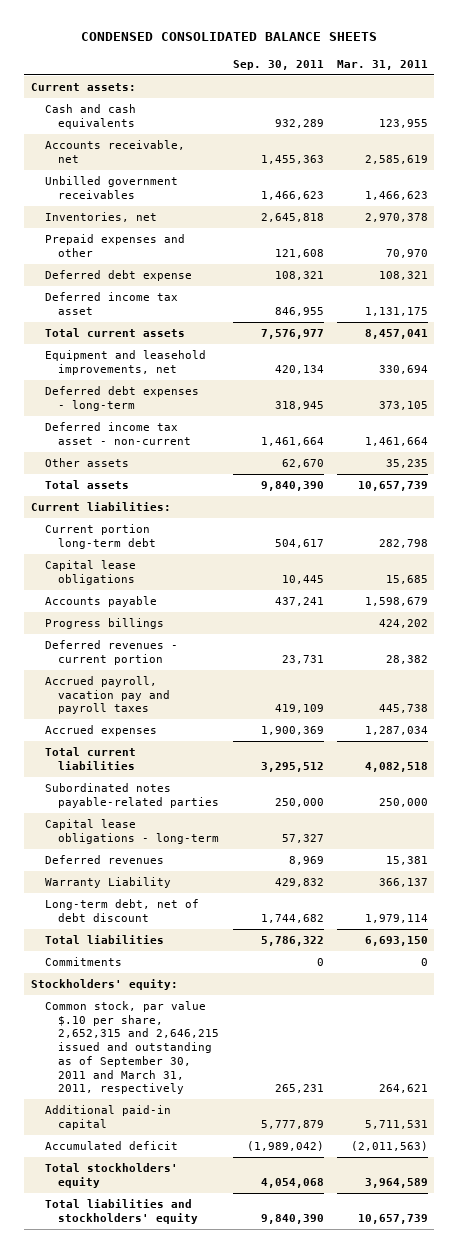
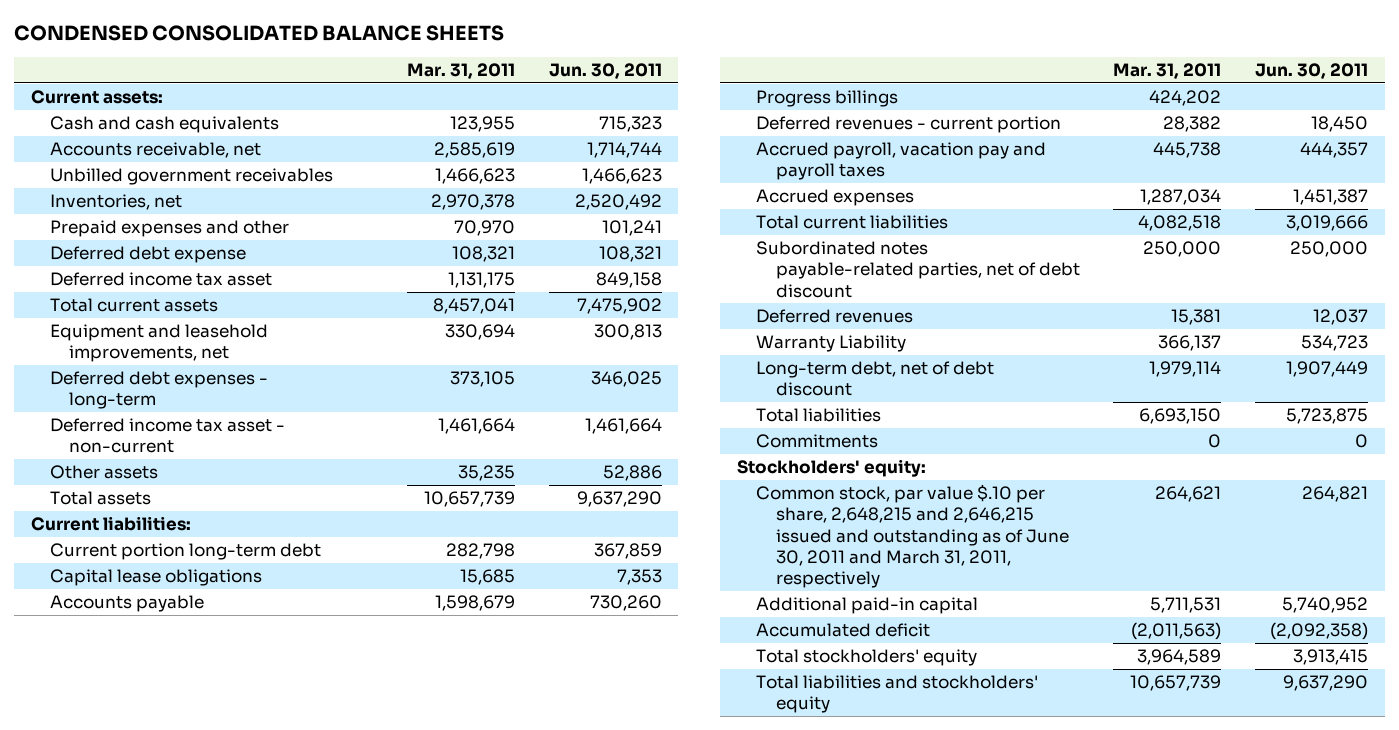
- | Sep. 30, 2011 | Mar. 31, 2011
+ | Mar. 31, 2011 | Jun. 30, 2011
- Subordinated notes payable-related parties | 250,000 | 250,000
- Capital lease obligations - long-term | 57,327 |
+ Subordinated notes payable-related parties, net of debt discount | 250,000 | 250,000
- Common stock, par value $.10 per share, 2,652,315 and 2,646,215 issued and outstanding as of September 30, 2011 and March 31, 2011, respectively | 265,231 | 264,621
+ Common stock, par value $.10 per share, 2,648,215 and 2,646,215 issued and outstanding as of June 30, 2011 and March 31, 2011, respectively | 264,621 | 264,821

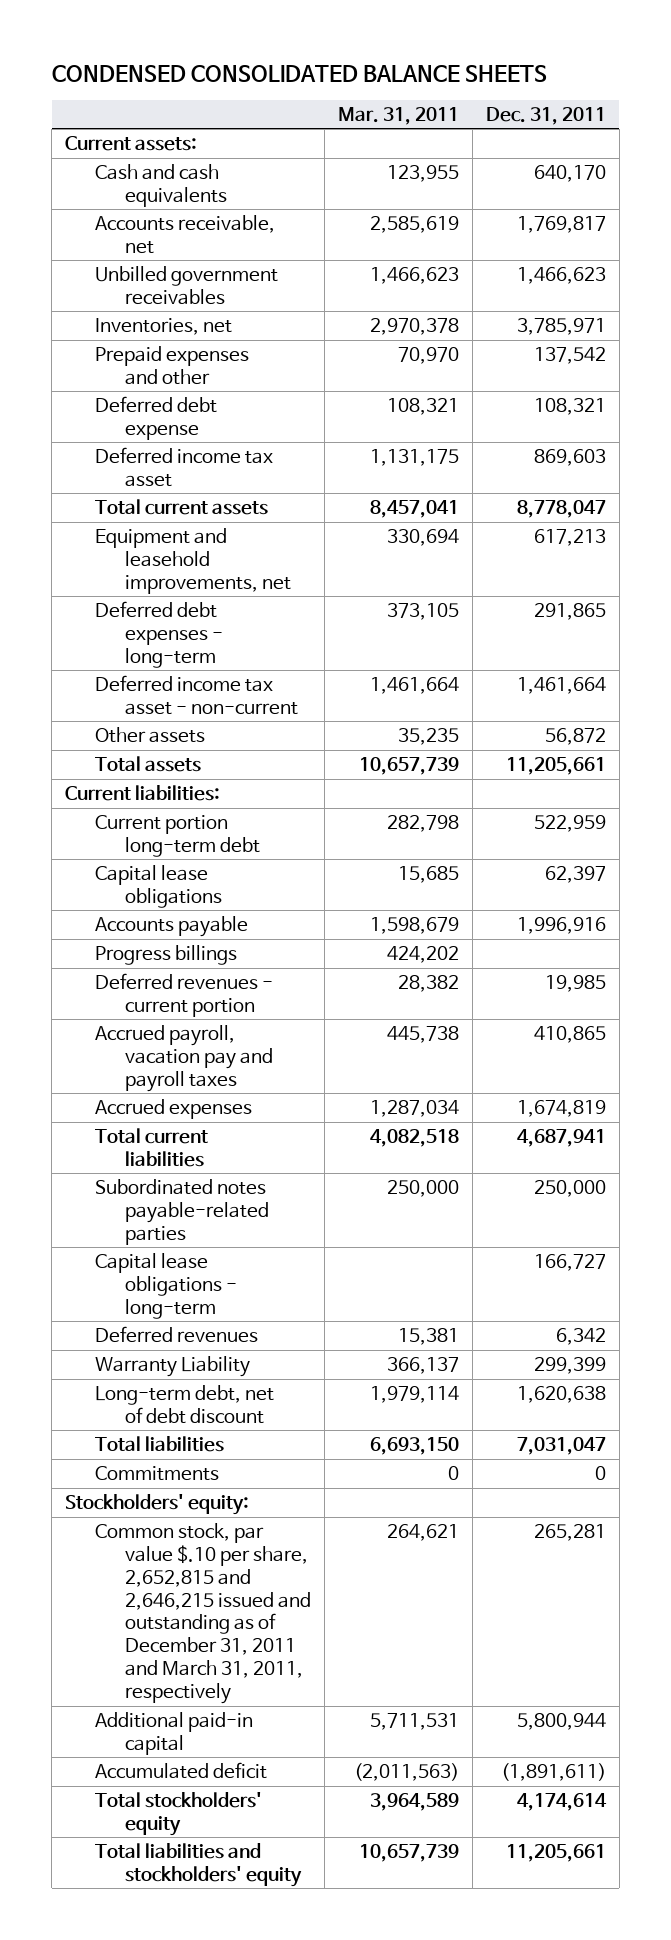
- | Mar. 31, 2011 | Jun. 30, 2011
+ | Mar. 31, 2011 | Dec. 31, 2011
- Subordinated notes payable-related parties, net of debt discount | 250,000 | 250,000
+ Subordinated notes payable-related parties | 250,000 | 250,000
+ Capital lease obligations - long-term | | 166,727
- Common stock, par value $.10 per share, 2,648,215 and 2,646,215 issued and outstanding as of June 30, 2011 and March 31, 2011, respectively | 264,621 | 264,821
+ Common stock, par value $.10 per share, 2,652,815 and 2,646,215 issued and outstanding as of December 31, 2011 and March 31, 2011, respectively | 264,621 | 265,281

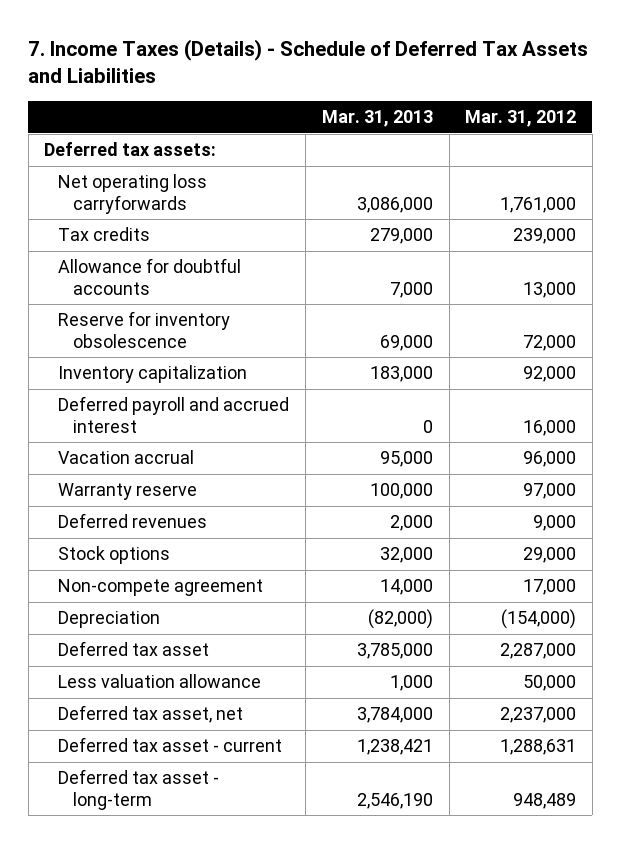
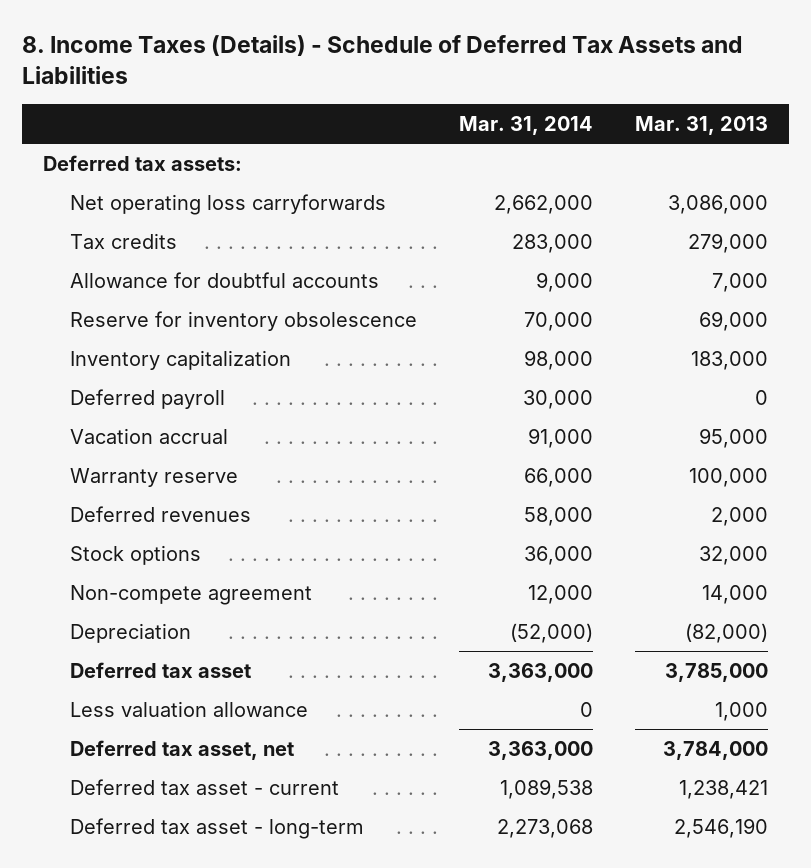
- 7. Income Taxes (Details) - Schedule of Deferred Tax Assets and Liabilities
+ 8. Income Taxes (Details) - Schedule of Deferred Tax Assets and Liabilities
- | Mar. 31, 2013 | Mar. 31, 2012
+ | Mar. 31, 2014 | Mar. 31, 2013
- Deferred payroll and accrued interest | 0 | 16,000
+ Deferred payroll | 30,000 | 0

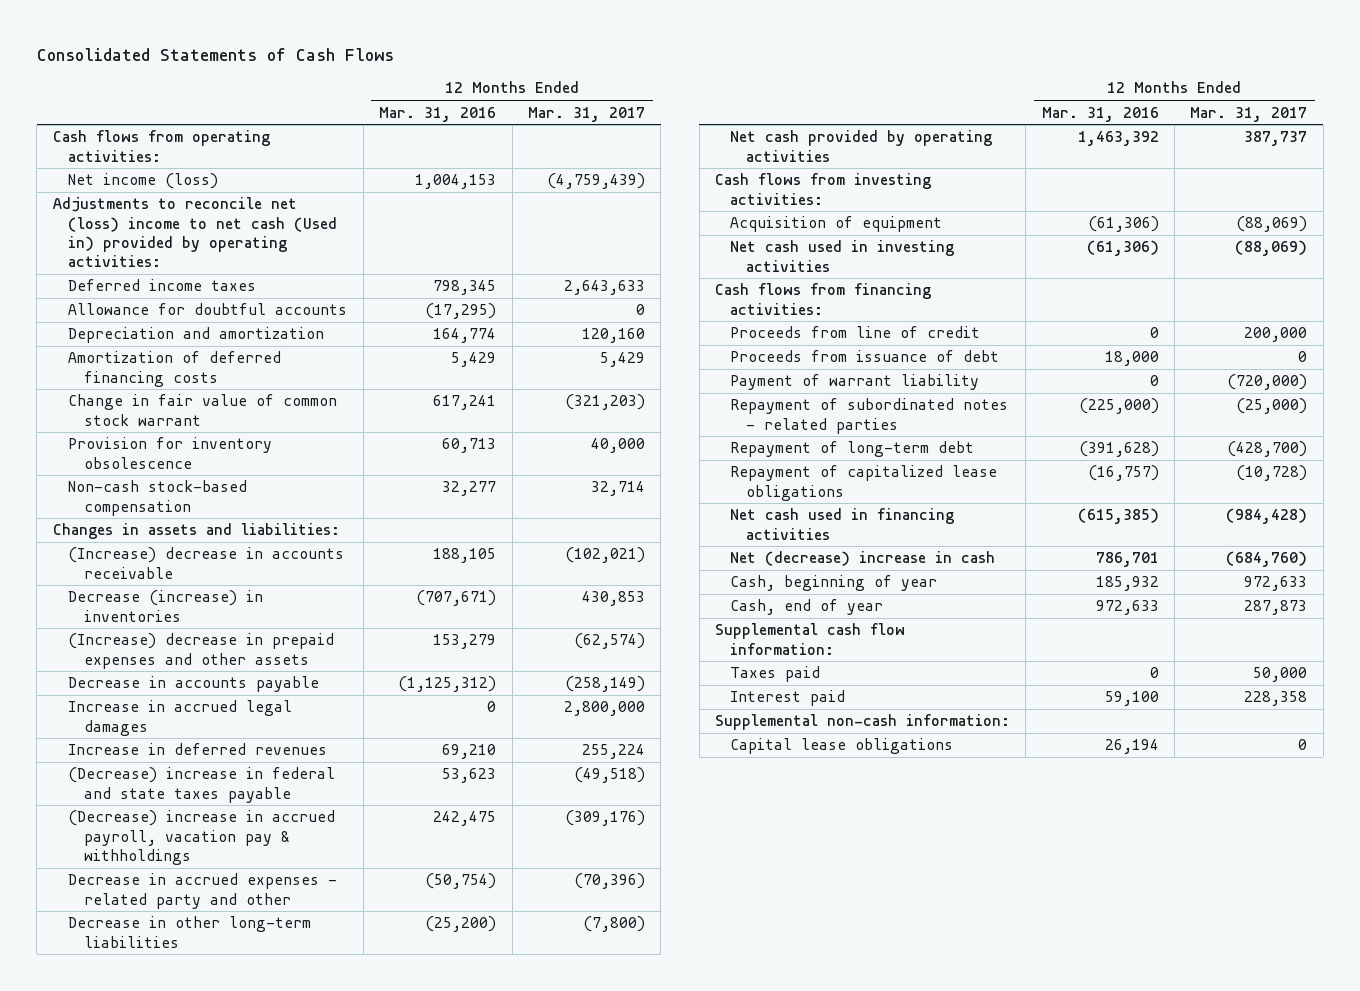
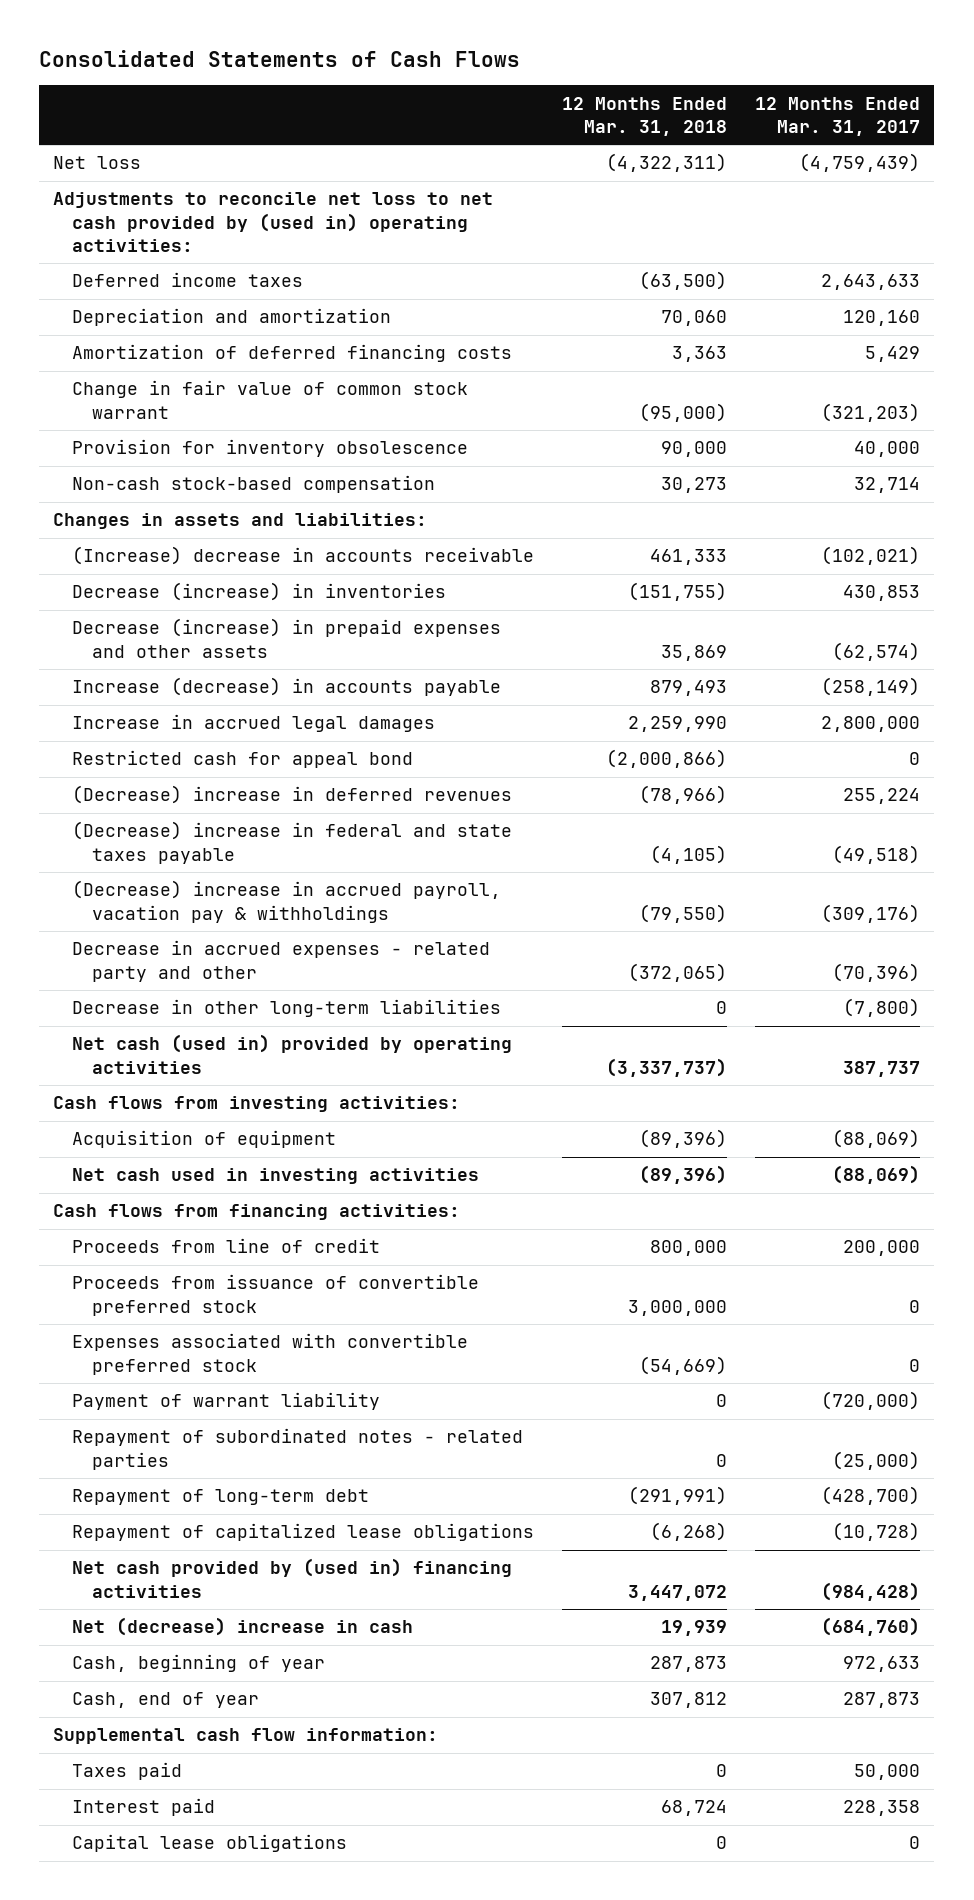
- | 12 Months Ended Mar. 31, 2016 | 12 Months Ended Mar. 31, 2017
+ | 12 Months Ended Mar. 31, 2018 | 12 Months Ended Mar. 31, 2017
- Cash flows from operating activities:
- Net income (loss) | 1,004,153 | (4,759,439)
- Adjustments to reconcile net (loss) income to net cash (Used in) provided by operating activities:
+ Net loss | (4,322,311) | (4,759,439)
+ Adjustments to reconcile net loss to net cash provided by (used in) operating activities:
- Allowance for doubtful accounts | (17,295) | 0
- (Increase) decrease in prepaid expenses and other assets | 153,279 | (62,574)
- Decrease in accounts payable | (1,125,312) | (258,149)
+ Decrease (increase) in prepaid expenses and other assets | 35,869 | (62,574)
+ Increase (decrease) in accounts payable | 879,493 | (258,149)
- Increase in deferred revenues | 69,210 | 255,224
+ Restricted cash for appeal bond | (2,000,866) | 0
+ (Decrease) increase in deferred revenues | (78,966) | 255,224
- Net cash provided by operating activities | 1,463,392 | 387,737
+ Net cash (used in) provided by operating activities | (3,337,737) | 387,737
- Proceeds from issuance of debt | 18,000 | 0
+ Proceeds from issuance of convertible preferred stock | 3,000,000 | 0
+ Expenses associated with convertible preferred stock | (54,669) | 0
- Net cash used in financing activities | (615,385) | (984,428)
+ Net cash provided by (used in) financing activities | 3,447,072 | (984,428)
- Supplemental non-cash information:

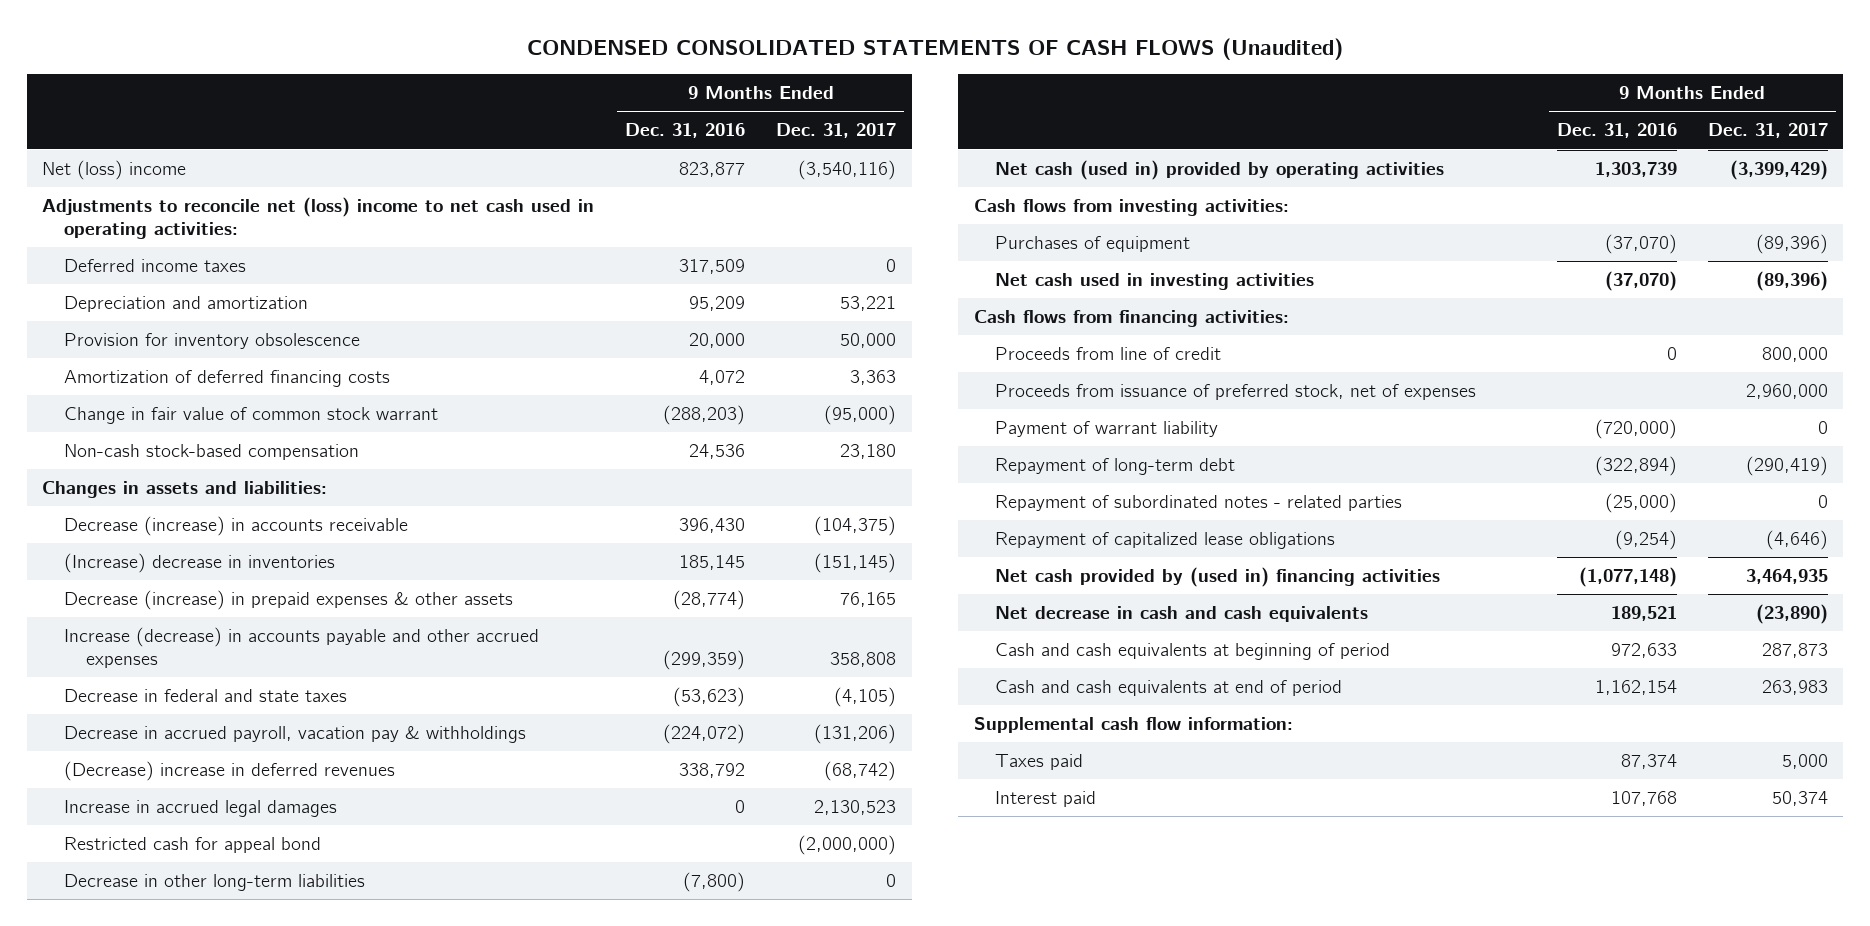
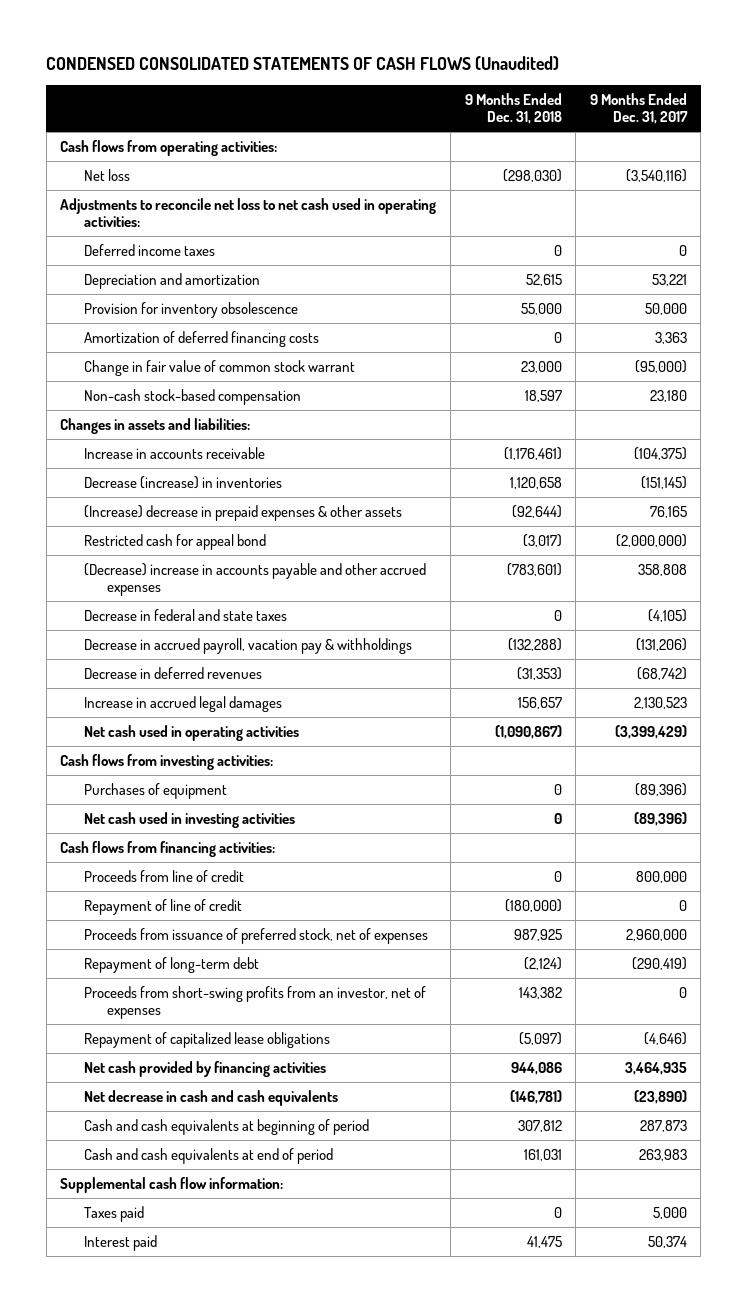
- | 9 Months Ended Dec. 31, 2016 | 9 Months Ended Dec. 31, 2017
+ | 9 Months Ended Dec. 31, 2018 | 9 Months Ended Dec. 31, 2017
- Net (loss) income | 823,877 | (3,540,116)
- Adjustments to reconcile net (loss) income to net cash used in operating activities:
+ Cash flows from operating activities:
+ Net loss | (298,030) | (3,540,116)
+ Adjustments to reconcile net loss to net cash used in operating activities:
- Decrease (increase) in accounts receivable | 396,430 | (104,375)
- (Increase) decrease in inventories | 185,145 | (151,145)
- Decrease (increase) in prepaid expenses & other assets | (28,774) | 76,165
- Increase (decrease) in accounts payable and other accrued expenses | (299,359) | 358,808
+ Increase in accounts receivable | (1,176,461) | (104,375)
+ Decrease (increase) in inventories | 1,120,658 | (151,145)
+ (Increase) decrease in prepaid expenses & other assets | (92,644) | 76,165
moved up: Restricted cash for appeal bond | (3,017) | (2,000,000)
+ (Decrease) increase in accounts payable and other accrued expenses | (783,601) | 358,808
- (Decrease) increase in deferred revenues | 338,792 | (68,742)
+ Decrease in deferred revenues | (31,353) | (68,742)
- Decrease in other long-term liabilities | (7,800) | 0
- Net cash (used in) provided by operating activities | 1,303,739 | (3,399,429)
+ Net cash used in operating activities | (1,090,867) | (3,399,429)
+ Repayment of line of credit | (180,000) | 0
- Payment of warrant liability | (720,000) | 0
- Repayment of subordinated notes - related parties | (25,000) | 0
+ Proceeds from short-swing profits from an investor, net of expenses | 143,382 | 0
- Net cash provided by (used in) financing activities | (1,077,148) | 3,464,935
+ Net cash provided by financing activities | 944,086 | 3,464,935

